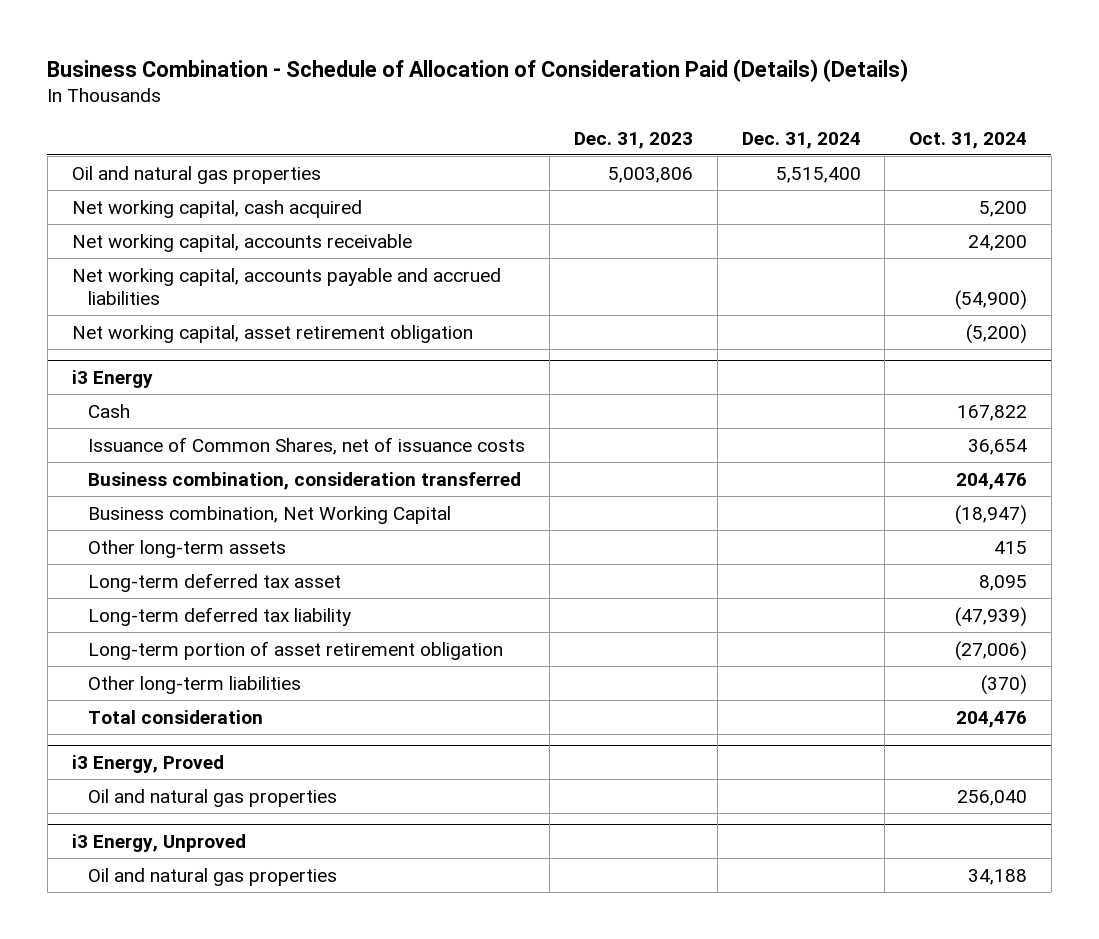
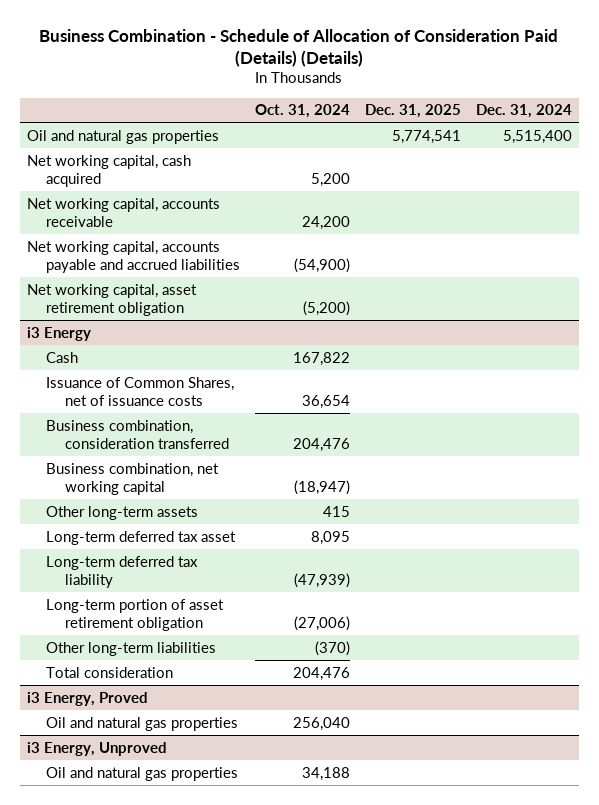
- | Dec. 31, 2023 | Dec. 31, 2024 | Oct. 31, 2024
+ | Oct. 31, 2024 | Dec. 31, 2025 | Dec. 31, 2024
@ i3 Energy
- Business combination, Net Working Capital | | | (18,947)
+ Business combination, net working capital | (18,947) | |

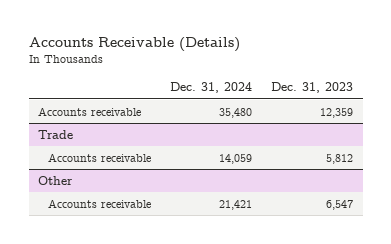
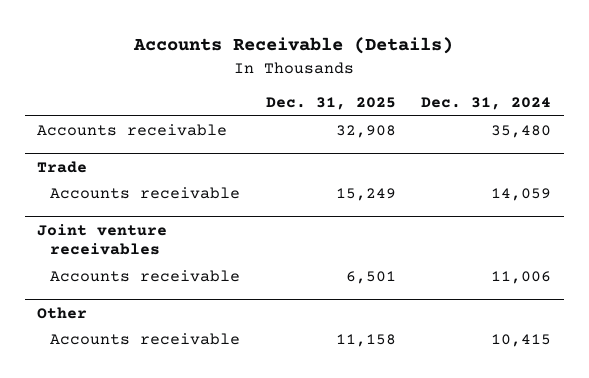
- | Dec. 31, 2024 | Dec. 31, 2023
+ | Dec. 31, 2025 | Dec. 31, 2024
+ Joint venture receivables
+ Accounts receivable | 6,501 | 11,006
@ Other
- Accounts receivable | 21,421 | 6,547
+ Accounts receivable | 11,158 | 10,415

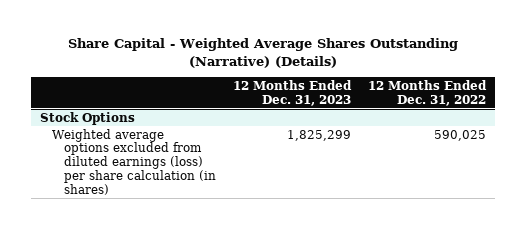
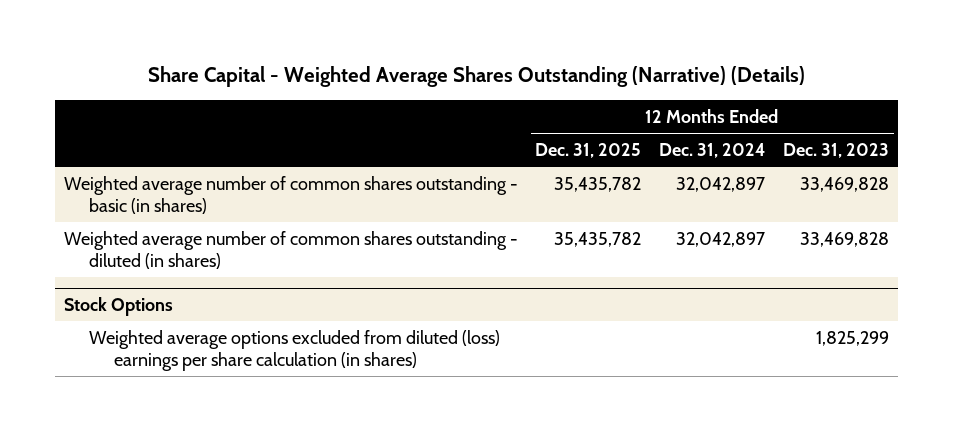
- | 12 Months Ended Dec. 31, 2023 | 12 Months Ended Dec. 31, 2022
+ | 12 Months Ended Dec. 31, 2025 | 12 Months Ended Dec. 31, 2024 | 12 Months Ended Dec. 31, 2023
+ Weighted average number of common shares outstanding - basic (in shares) | 35,435,782 | 32,042,897 | 33,469,828
+ Weighted average number of common shares outstanding - diluted (in shares) | 35,435,782 | 32,042,897 | 33,469,828
@ Stock Options
- Weighted average options excluded from diluted earnings (loss) per share calculation (in shares) | 1,825,299 | 590,025
+ Weighted average options excluded from diluted (loss) earnings per share calculation (in shares) | | | 1,825,299

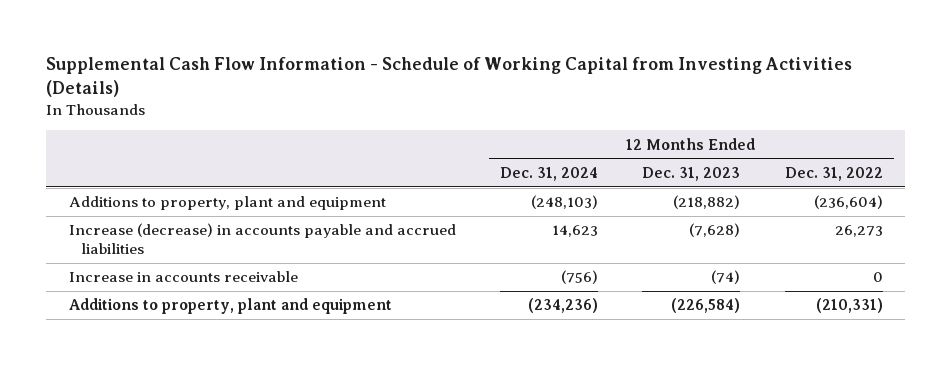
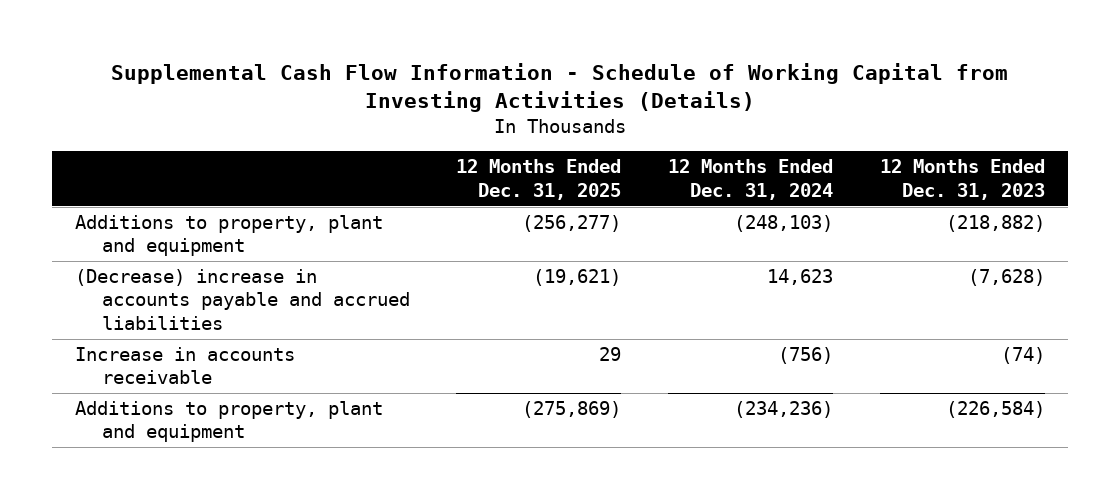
- | 12 Months Ended Dec. 31, 2024 | 12 Months Ended Dec. 31, 2023 | 12 Months Ended Dec. 31, 2022
+ | 12 Months Ended Dec. 31, 2025 | 12 Months Ended Dec. 31, 2024 | 12 Months Ended Dec. 31, 2023
- Increase (decrease) in accounts payable and accrued liabilities | 14,623 | (7,628) | 26,273
+ (Decrease) increase in accounts payable and accrued liabilities | (19,621) | 14,623 | (7,628)

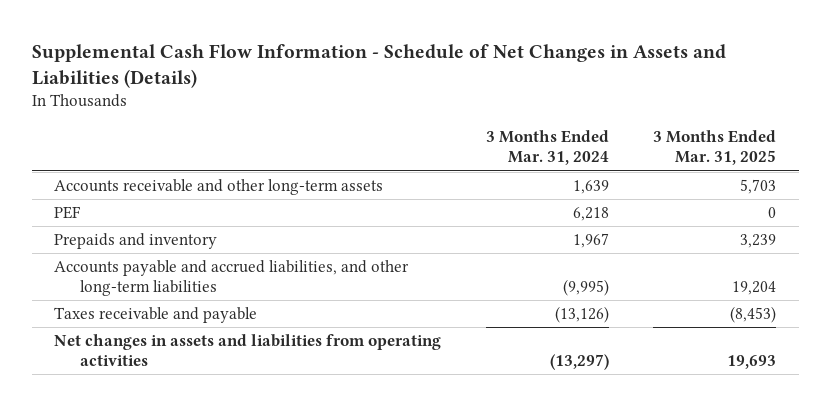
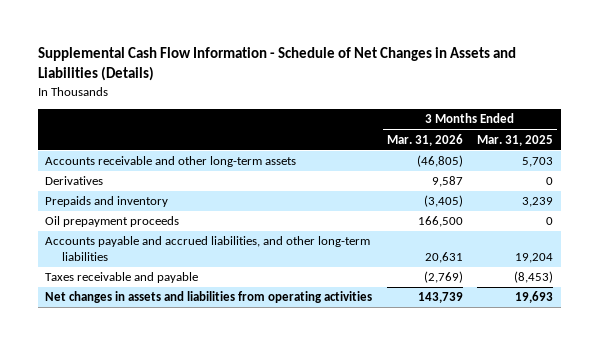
- | 3 Months Ended Mar. 31, 2024 | 3 Months Ended Mar. 31, 2025
+ | 3 Months Ended Mar. 31, 2026 | 3 Months Ended Mar. 31, 2025
- PEF | 6,218 | 0
+ Derivatives | 9,587 | 0
+ Oil prepayment proceeds | 166,500 | 0

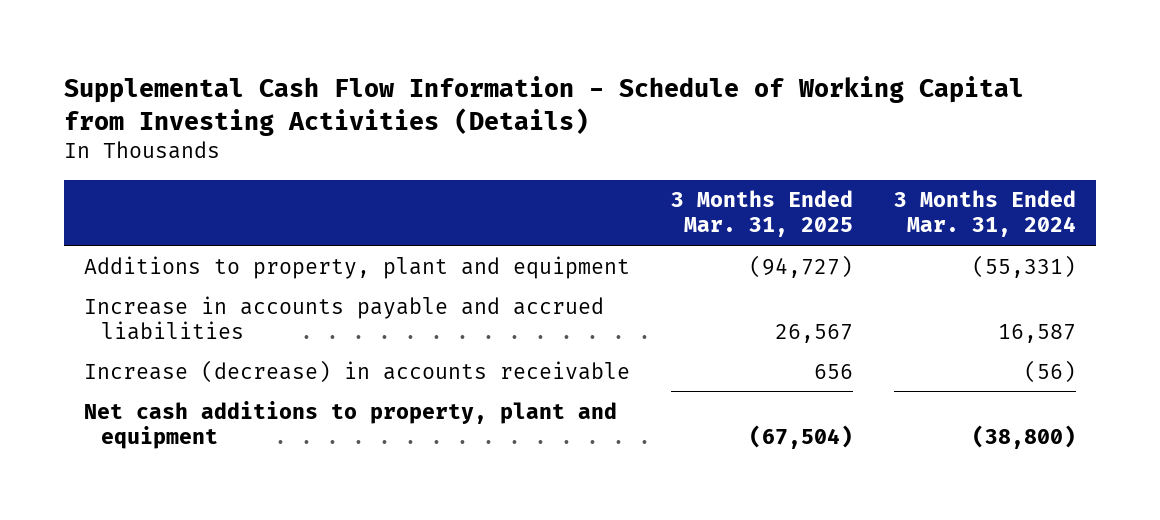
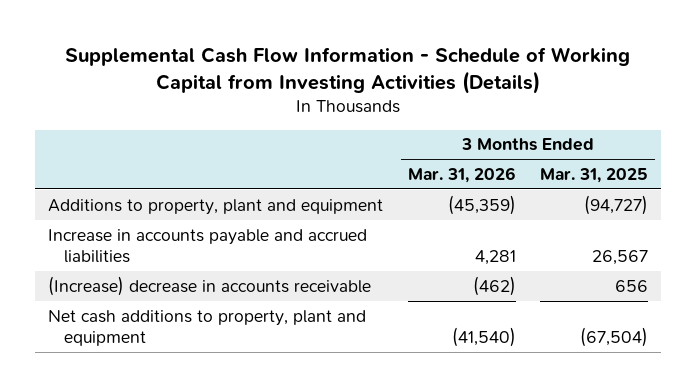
- | 3 Months Ended Mar. 31, 2025 | 3 Months Ended Mar. 31, 2024
+ | 3 Months Ended Mar. 31, 2026 | 3 Months Ended Mar. 31, 2025
- Increase (decrease) in accounts receivable | 656 | (56)
+ (Increase) decrease in accounts receivable | (462) | 656

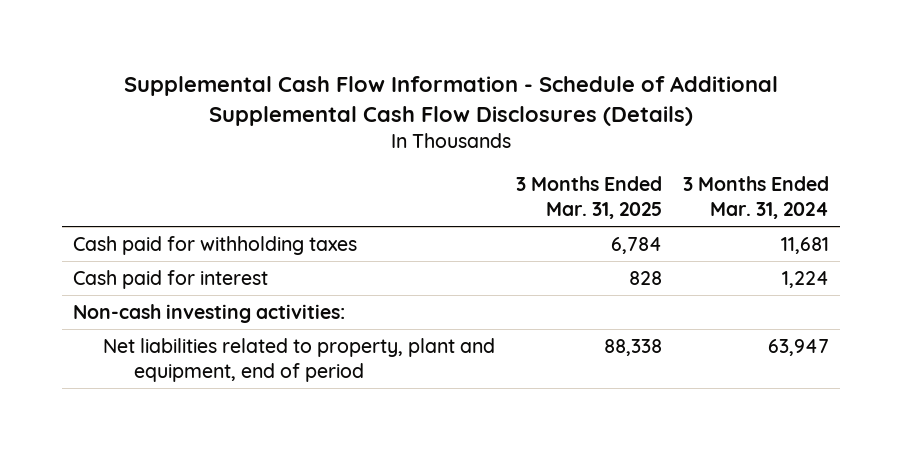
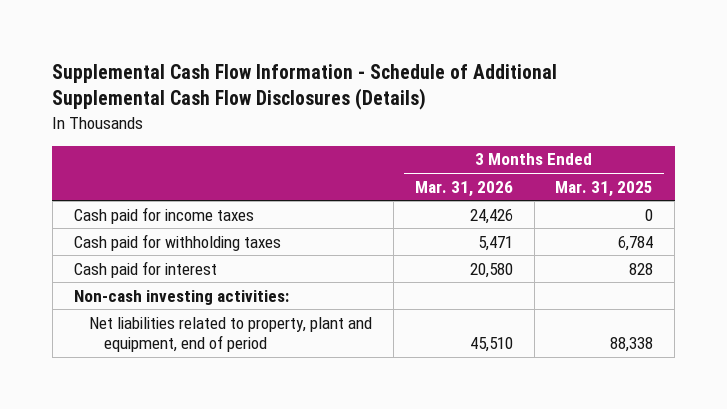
- | 3 Months Ended Mar. 31, 2025 | 3 Months Ended Mar. 31, 2024
+ | 3 Months Ended Mar. 31, 2026 | 3 Months Ended Mar. 31, 2025
+ Cash paid for income taxes | 24,426 | 0

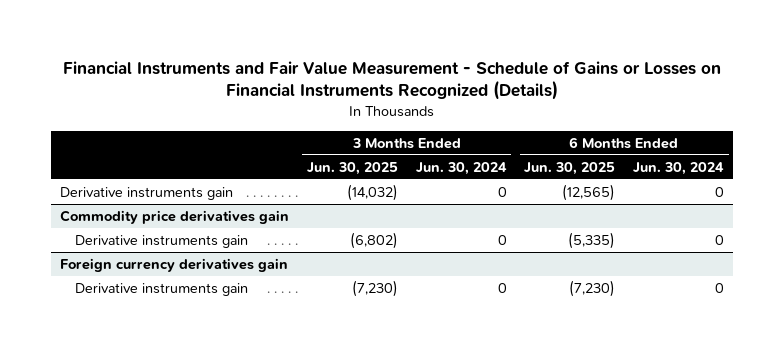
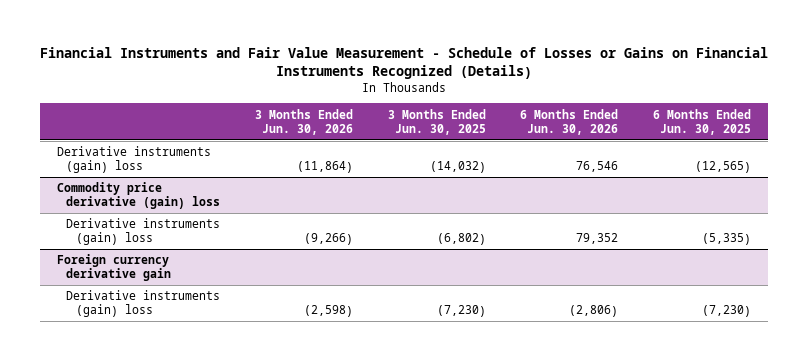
- Financial Instruments and Fair Value Measurement - Schedule of Gains or Losses on Financial Instruments Recognized (Details)
+ Financial Instruments and Fair Value Measurement - Schedule of Losses or Gains on Financial Instruments Recognized (Details)
- | 3 Months Ended Jun. 30, 2025 | 3 Months Ended Jun. 30, 2024 | 6 Months Ended Jun. 30, 2025 | 6 Months Ended Jun. 30, 2024
+ | 3 Months Ended Jun. 30, 2026 | 3 Months Ended Jun. 30, 2025 | 6 Months Ended Jun. 30, 2026 | 6 Months Ended Jun. 30, 2025
- Derivative instruments gain | (14,032) | 0 | (12,565) | 0
- Commodity price derivatives gain
- Derivative instruments gain | (6,802) | 0 | (5,335) | 0
- Foreign currency derivatives gain
- Derivative instruments gain | (7,230) | 0 | (7,230) | 0
+ Derivative instruments (gain) loss | (11,864) | (14,032) | 76,546 | (12,565)
+ Commodity price derivative (gain) loss
+ Derivative instruments (gain) loss | (9,266) | (6,802) | 79,352 | (5,335)
+ Foreign currency derivative gain
+ Derivative instruments (gain) loss | (2,598) | (7,230) | (2,806) | (7,230)

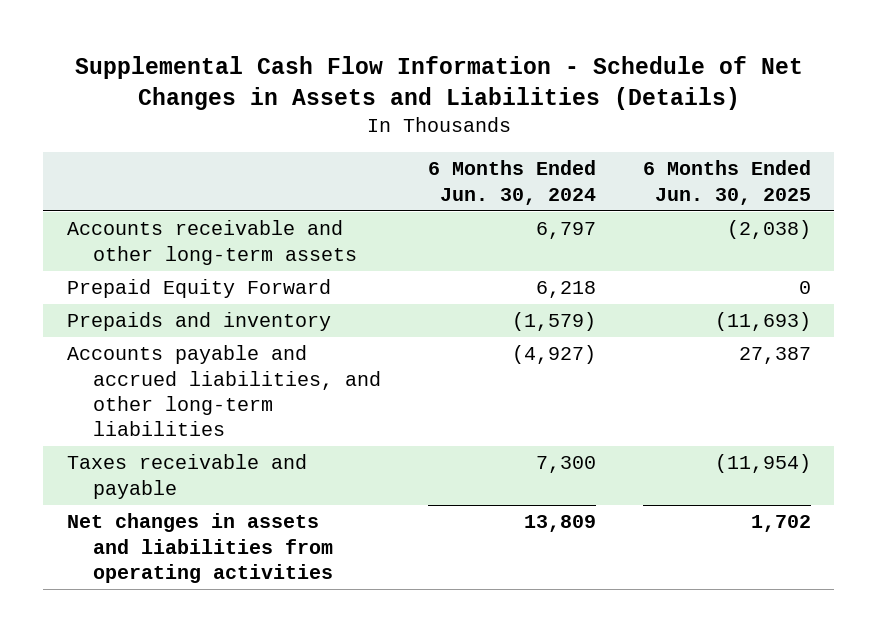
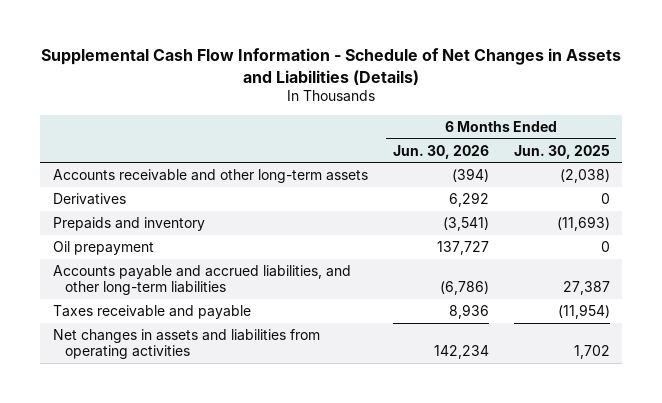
- | 6 Months Ended Jun. 30, 2024 | 6 Months Ended Jun. 30, 2025
+ | 6 Months Ended Jun. 30, 2026 | 6 Months Ended Jun. 30, 2025
- Prepaid Equity Forward | 6,218 | 0
+ Derivatives | 6,292 | 0
+ Oil prepayment | 137,727 | 0

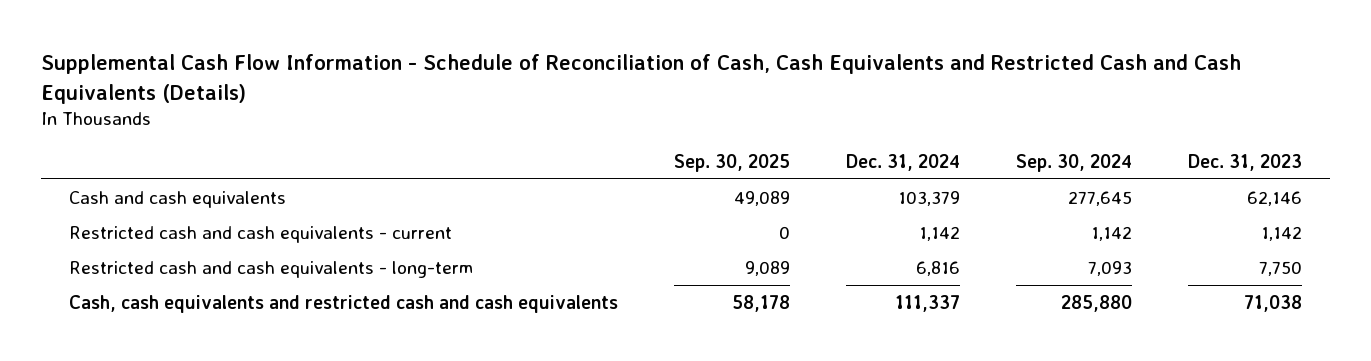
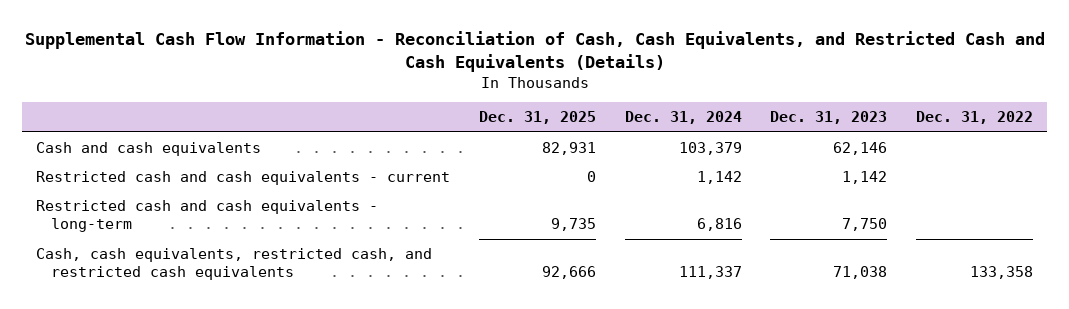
- Supplemental Cash Flow Information - Schedule of Reconciliation of Cash, Cash Equivalents and Restricted Cash and Cash Equivalents (Details)
+ Supplemental Cash Flow Information - Reconciliation of Cash, Cash Equivalents, and Restricted Cash and Cash Equivalents (Details)
- | Sep. 30, 2025 | Dec. 31, 2024 | Sep. 30, 2024 | Dec. 31, 2023
+ | Dec. 31, 2025 | Dec. 31, 2024 | Dec. 31, 2023 | Dec. 31, 2022
- Cash, cash equivalents and restricted cash and cash equivalents | 58,178 | 111,337 | 285,880 | 71,038
+ Cash, cash equivalents, restricted cash, and restricted cash equivalents | 92,666 | 111,337 | 71,038 | 133,358

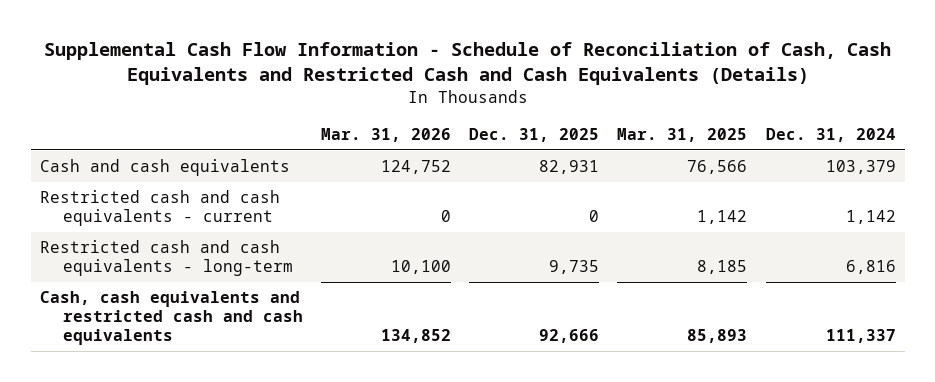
- Supplemental Cash Flow Information - Reconciliation of Cash, Cash Equivalents, and Restricted Cash and Cash Equivalents (Details)
+ Supplemental Cash Flow Information - Schedule of Reconciliation of Cash, Cash Equivalents and Restricted Cash and Cash Equivalents (Details)
- | Dec. 31, 2025 | Dec. 31, 2024 | Dec. 31, 2023 | Dec. 31, 2022
+ | Mar. 31, 2026 | Dec. 31, 2025 | Mar. 31, 2025 | Dec. 31, 2024
- Cash, cash equivalents, restricted cash, and restricted cash equivalents | 92,666 | 111,337 | 71,038 | 133,358
+ Cash, cash equivalents and restricted cash and cash equivalents | 134,852 | 92,666 | 85,893 | 111,337

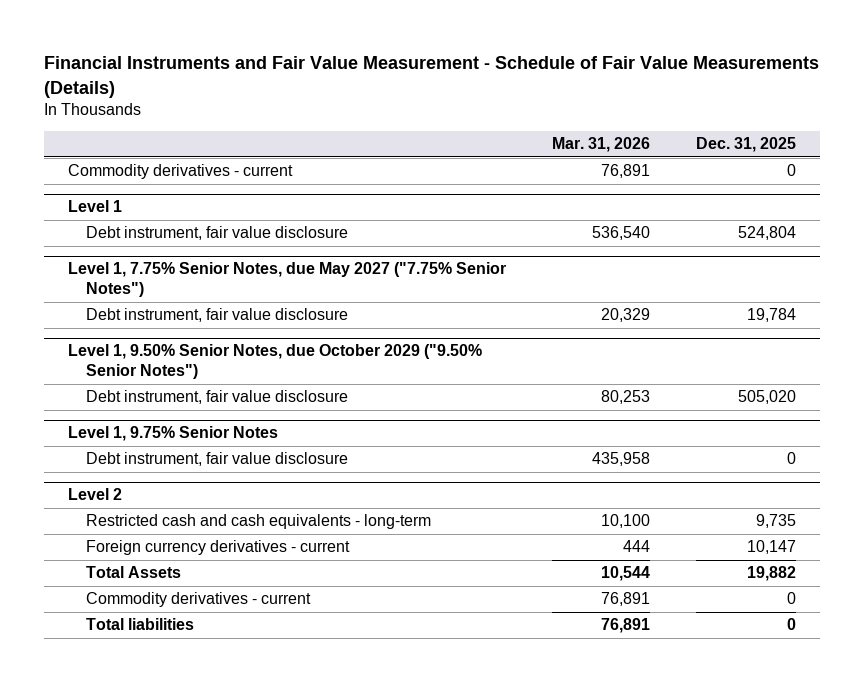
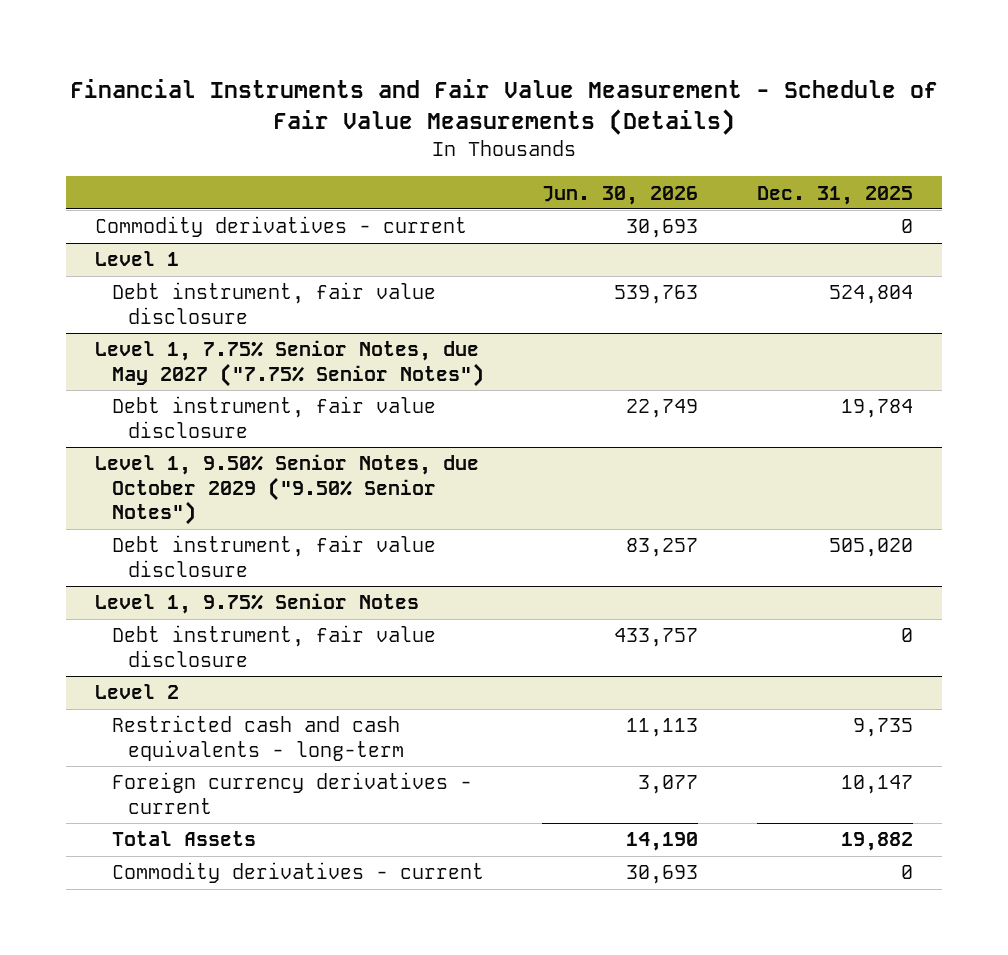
- | Mar. 31, 2026 | Dec. 31, 2025
+ | Jun. 30, 2026 | Dec. 31, 2025
@ Level 2
- Total liabilities | 76,891 | 0

